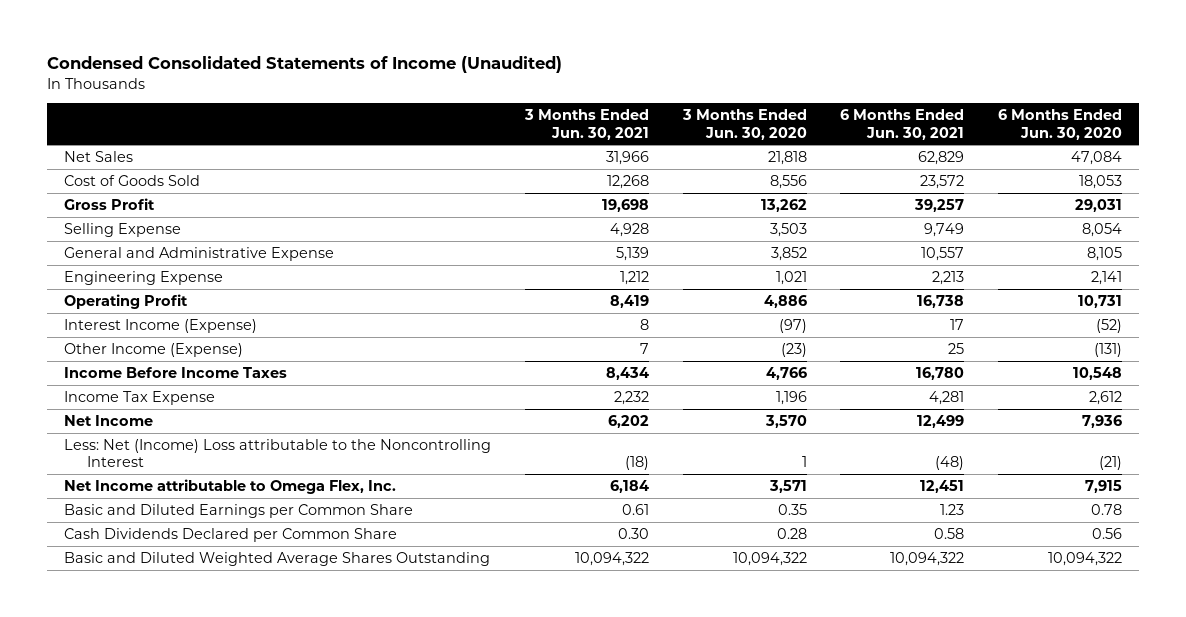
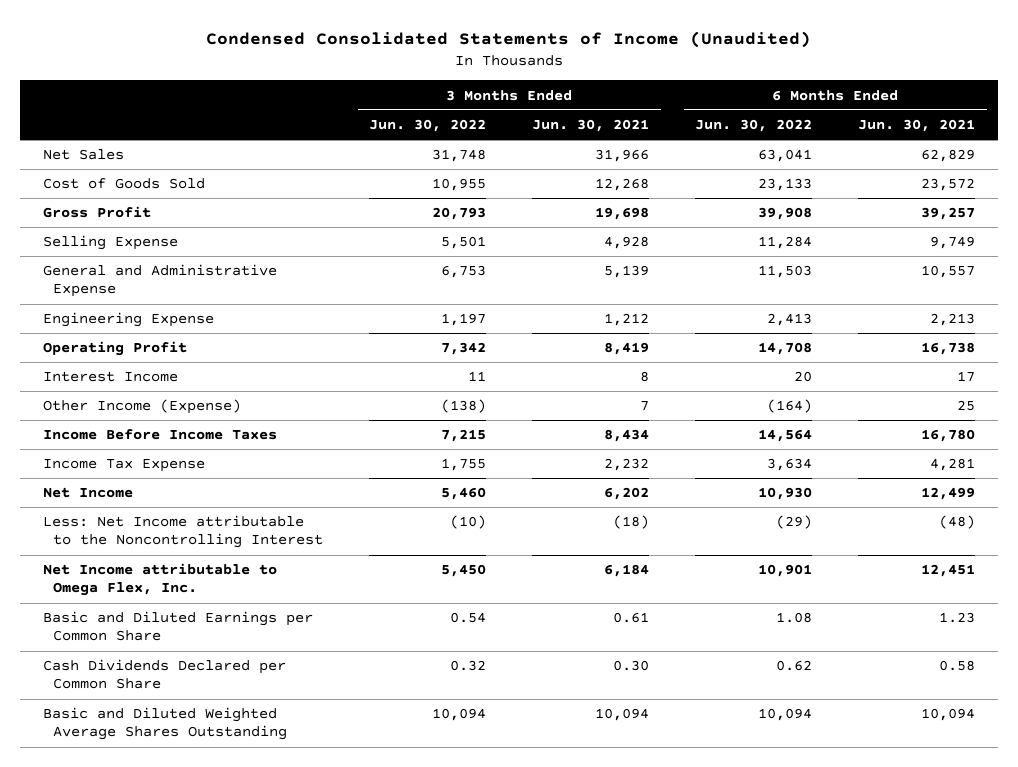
- | 3 Months Ended Jun. 30, 2021 | 3 Months Ended Jun. 30, 2020 | 6 Months Ended Jun. 30, 2021 | 6 Months Ended Jun. 30, 2020
+ | 3 Months Ended Jun. 30, 2022 | 3 Months Ended Jun. 30, 2021 | 6 Months Ended Jun. 30, 2022 | 6 Months Ended Jun. 30, 2021
- Interest Income (Expense) | 8 | (97) | 17 | (52)
+ Interest Income | 11 | 8 | 20 | 17
- Less: Net (Income) Loss attributable to the Noncontrolling Interest | (18) | 1 | (48) | (21)
+ Less: Net Income attributable to the Noncontrolling Interest | (10) | (18) | (29) | (48)
- Basic and Diluted Weighted Average Shares Outstanding | 10,094,322 | 10,094,322 | 10,094,322 | 10,094,322
+ Basic and Diluted Weighted Average Shares Outstanding | 10,094 | 10,094 | 10,094 | 10,094

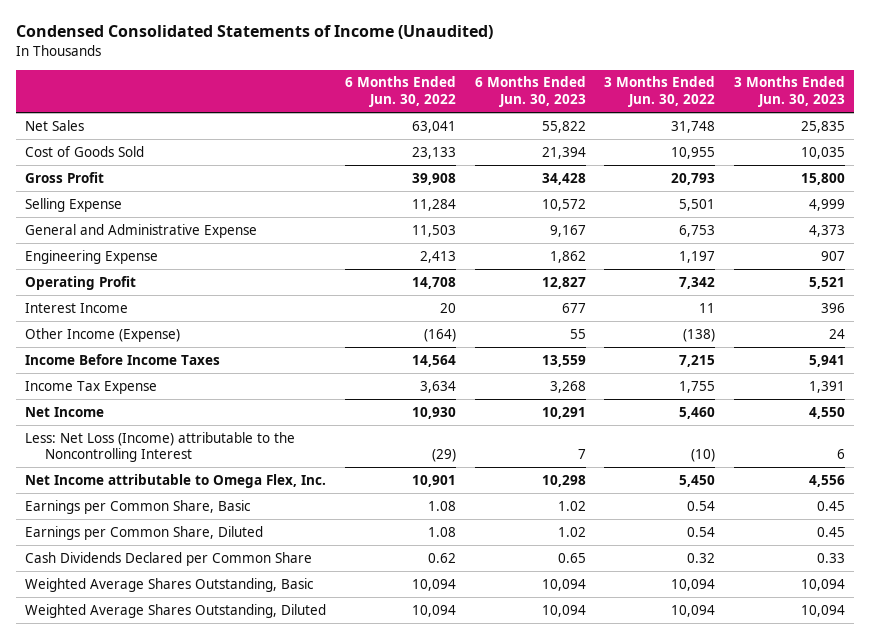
- | 3 Months Ended Jun. 30, 2022 | 3 Months Ended Jun. 30, 2021 | 6 Months Ended Jun. 30, 2022 | 6 Months Ended Jun. 30, 2021
+ | 6 Months Ended Jun. 30, 2022 | 6 Months Ended Jun. 30, 2023 | 3 Months Ended Jun. 30, 2022 | 3 Months Ended Jun. 30, 2023
- Less: Net Income attributable to the Noncontrolling Interest | (10) | (18) | (29) | (48)
+ Less: Net Loss (Income) attributable to the Noncontrolling Interest | (29) | 7 | (10) | 6
- Basic and Diluted Earnings per Common Share | 0.54 | 0.61 | 1.08 | 1.23
+ Earnings per Common Share, Basic | 1.08 | 1.02 | 0.54 | 0.45
+ Earnings per Common Share, Diluted | 1.08 | 1.02 | 0.54 | 0.45
- Basic and Diluted Weighted Average Shares Outstanding | 10,094 | 10,094 | 10,094 | 10,094
+ Weighted Average Shares Outstanding, Basic | 10,094 | 10,094 | 10,094 | 10,094
+ Weighted Average Shares Outstanding, Diluted | 10,094 | 10,094 | 10,094 | 10,094

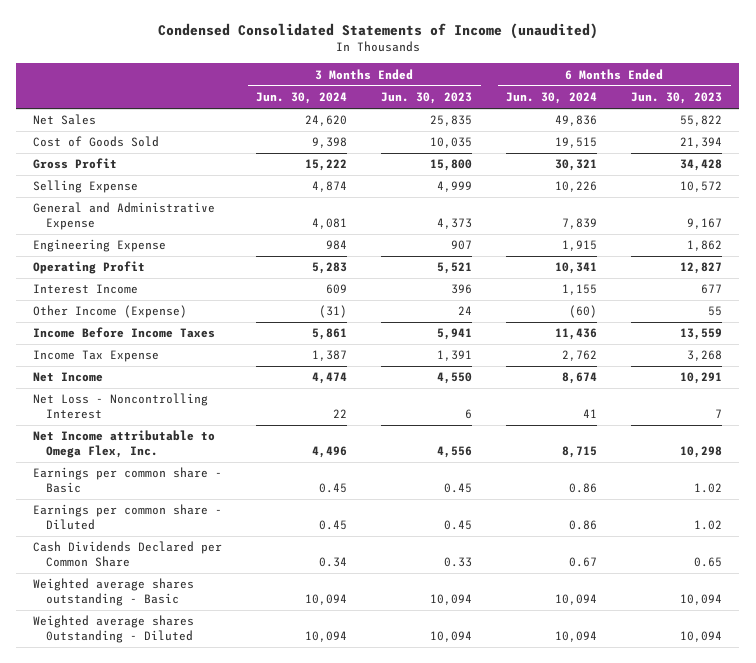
- Condensed Consolidated Statements of Income (Unaudited)
+ Condensed Consolidated Statements of Income (unaudited)
- | 6 Months Ended Jun. 30, 2022 | 6 Months Ended Jun. 30, 2023 | 3 Months Ended Jun. 30, 2022 | 3 Months Ended Jun. 30, 2023
+ | 3 Months Ended Jun. 30, 2024 | 3 Months Ended Jun. 30, 2023 | 6 Months Ended Jun. 30, 2024 | 6 Months Ended Jun. 30, 2023
- Less: Net Loss (Income) attributable to the Noncontrolling Interest | (29) | 7 | (10) | 6
+ Net Loss - Noncontrolling Interest | 22 | 6 | 41 | 7
- Earnings per Common Share, Basic | 1.08 | 1.02 | 0.54 | 0.45
- Earnings per Common Share, Diluted | 1.08 | 1.02 | 0.54 | 0.45
+ Earnings per common share - Basic | 0.45 | 0.45 | 0.86 | 1.02
+ Earnings per common share - Diluted | 0.45 | 0.45 | 0.86 | 1.02
- Weighted Average Shares Outstanding, Basic | 10,094 | 10,094 | 10,094 | 10,094
- Weighted Average Shares Outstanding, Diluted | 10,094 | 10,094 | 10,094 | 10,094
+ Weighted average shares outstanding - Basic | 10,094 | 10,094 | 10,094 | 10,094
+ Weighted average shares 0utstanding - Diluted | 10,094 | 10,094 | 10,094 | 10,094

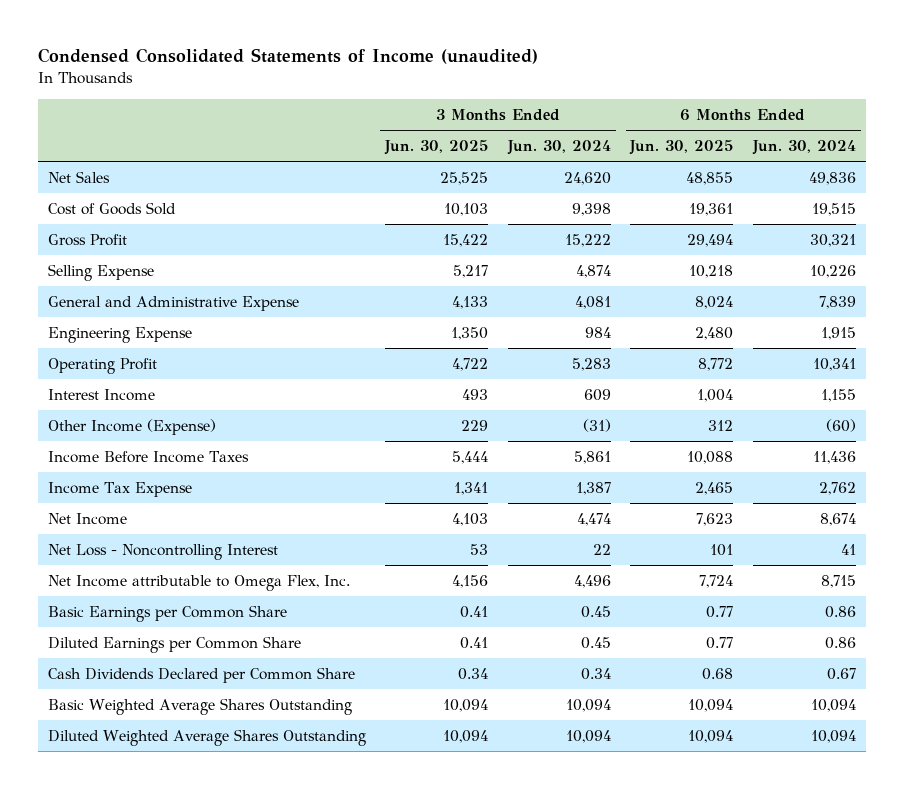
- | 3 Months Ended Jun. 30, 2024 | 3 Months Ended Jun. 30, 2023 | 6 Months Ended Jun. 30, 2024 | 6 Months Ended Jun. 30, 2023
+ | 3 Months Ended Jun. 30, 2025 | 3 Months Ended Jun. 30, 2024 | 6 Months Ended Jun. 30, 2025 | 6 Months Ended Jun. 30, 2024
- Earnings per common share - Basic | 0.45 | 0.45 | 0.86 | 1.02
- Earnings per common share - Diluted | 0.45 | 0.45 | 0.86 | 1.02
+ Basic Earnings per Common Share | 0.41 | 0.45 | 0.77 | 0.86
+ Diluted Earnings per Common Share | 0.41 | 0.45 | 0.77 | 0.86
- Weighted average shares outstanding - Basic | 10,094 | 10,094 | 10,094 | 10,094
- Weighted average shares 0utstanding - Diluted | 10,094 | 10,094 | 10,094 | 10,094
+ Basic Weighted Average Shares Outstanding | 10,094 | 10,094 | 10,094 | 10,094
+ Diluted Weighted Average Shares Outstanding | 10,094 | 10,094 | 10,094 | 10,094

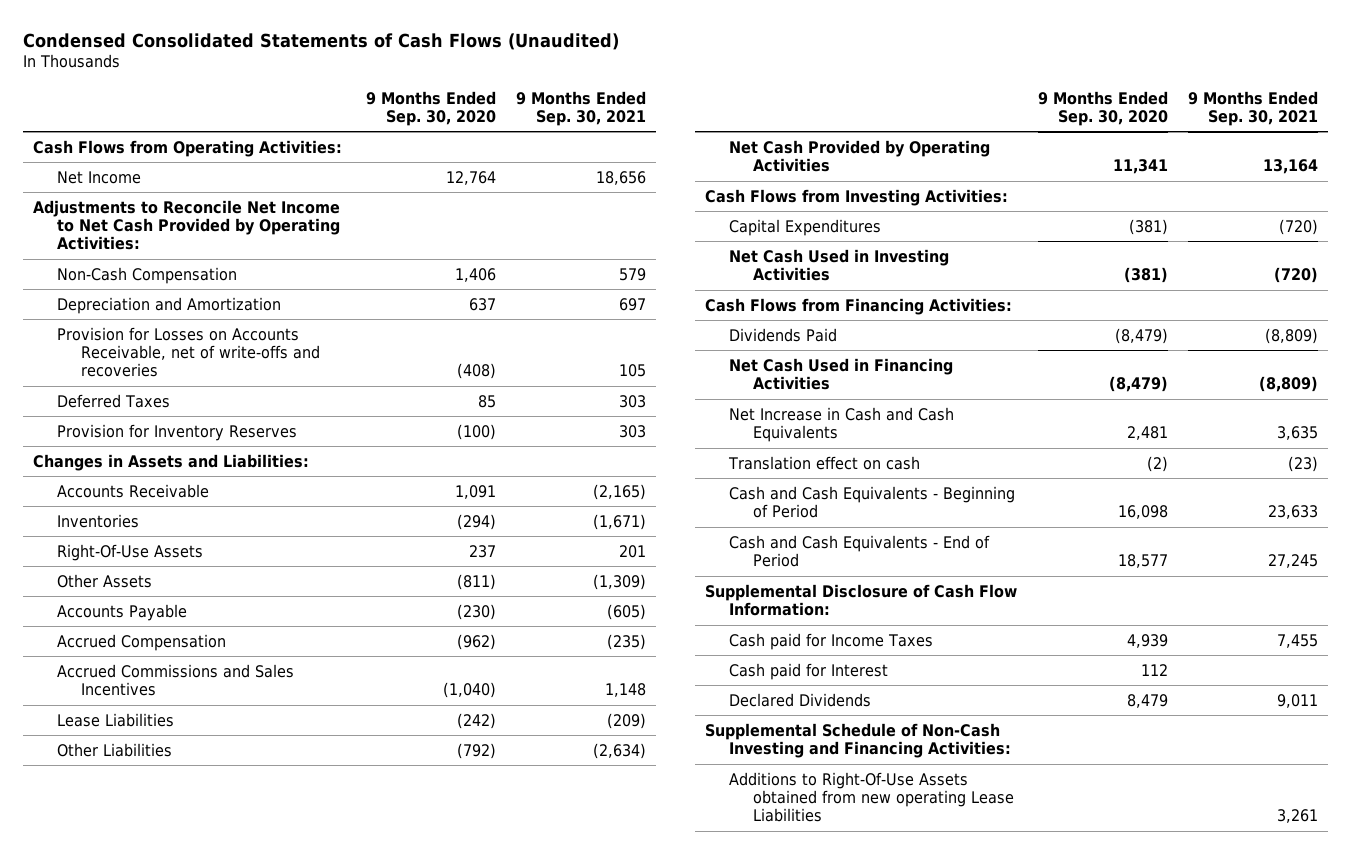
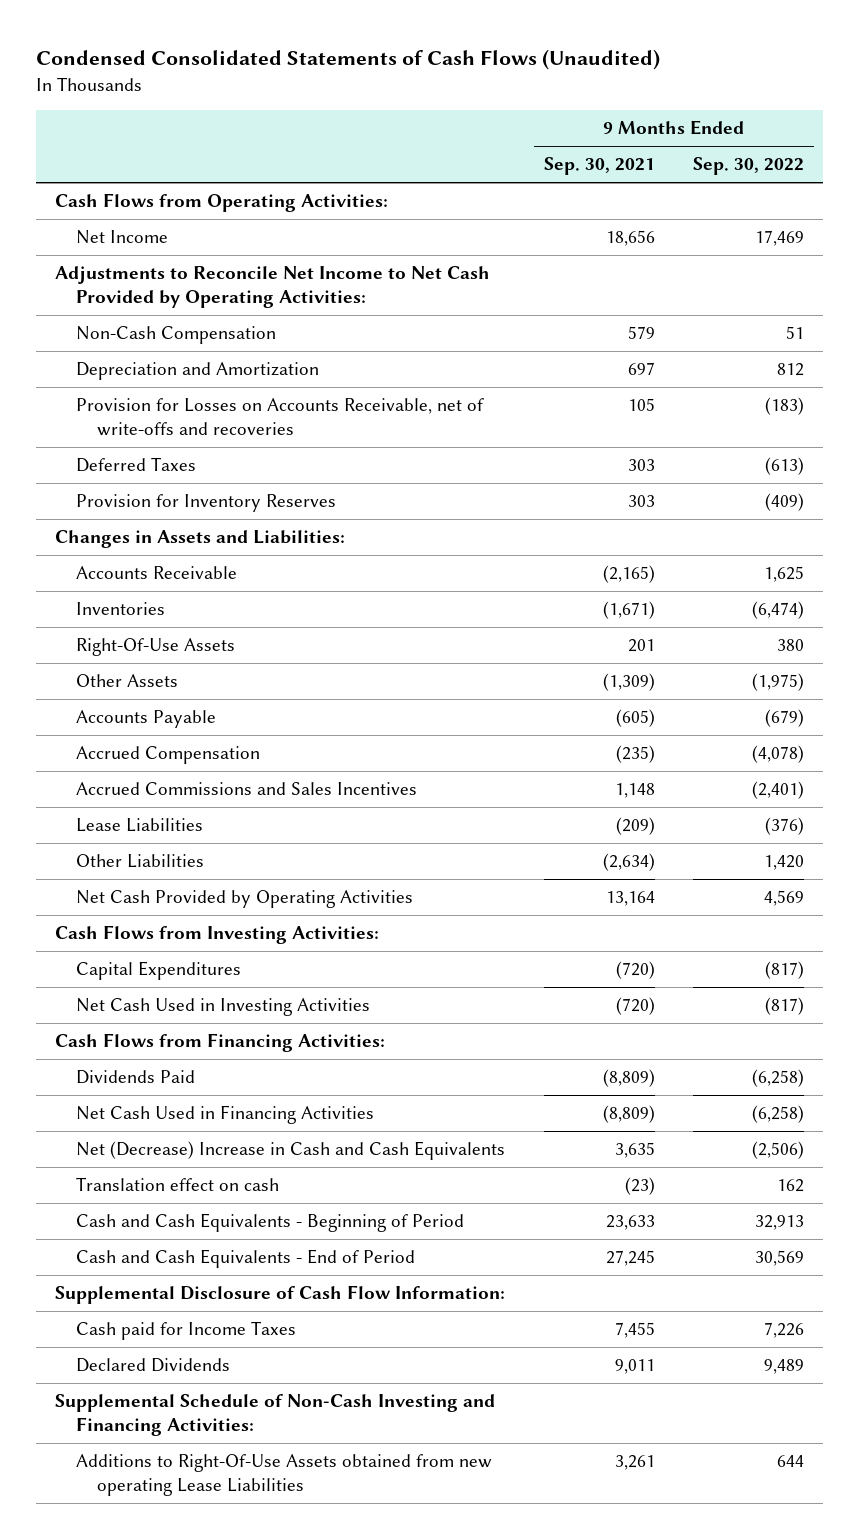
- | 9 Months Ended Sep. 30, 2020 | 9 Months Ended Sep. 30, 2021
+ | 9 Months Ended Sep. 30, 2021 | 9 Months Ended Sep. 30, 2022
- Net Increase in Cash and Cash Equivalents | 2,481 | 3,635
+ Net (Decrease) Increase in Cash and Cash Equivalents | 3,635 | (2,506)
- Cash paid for Interest | 112 |

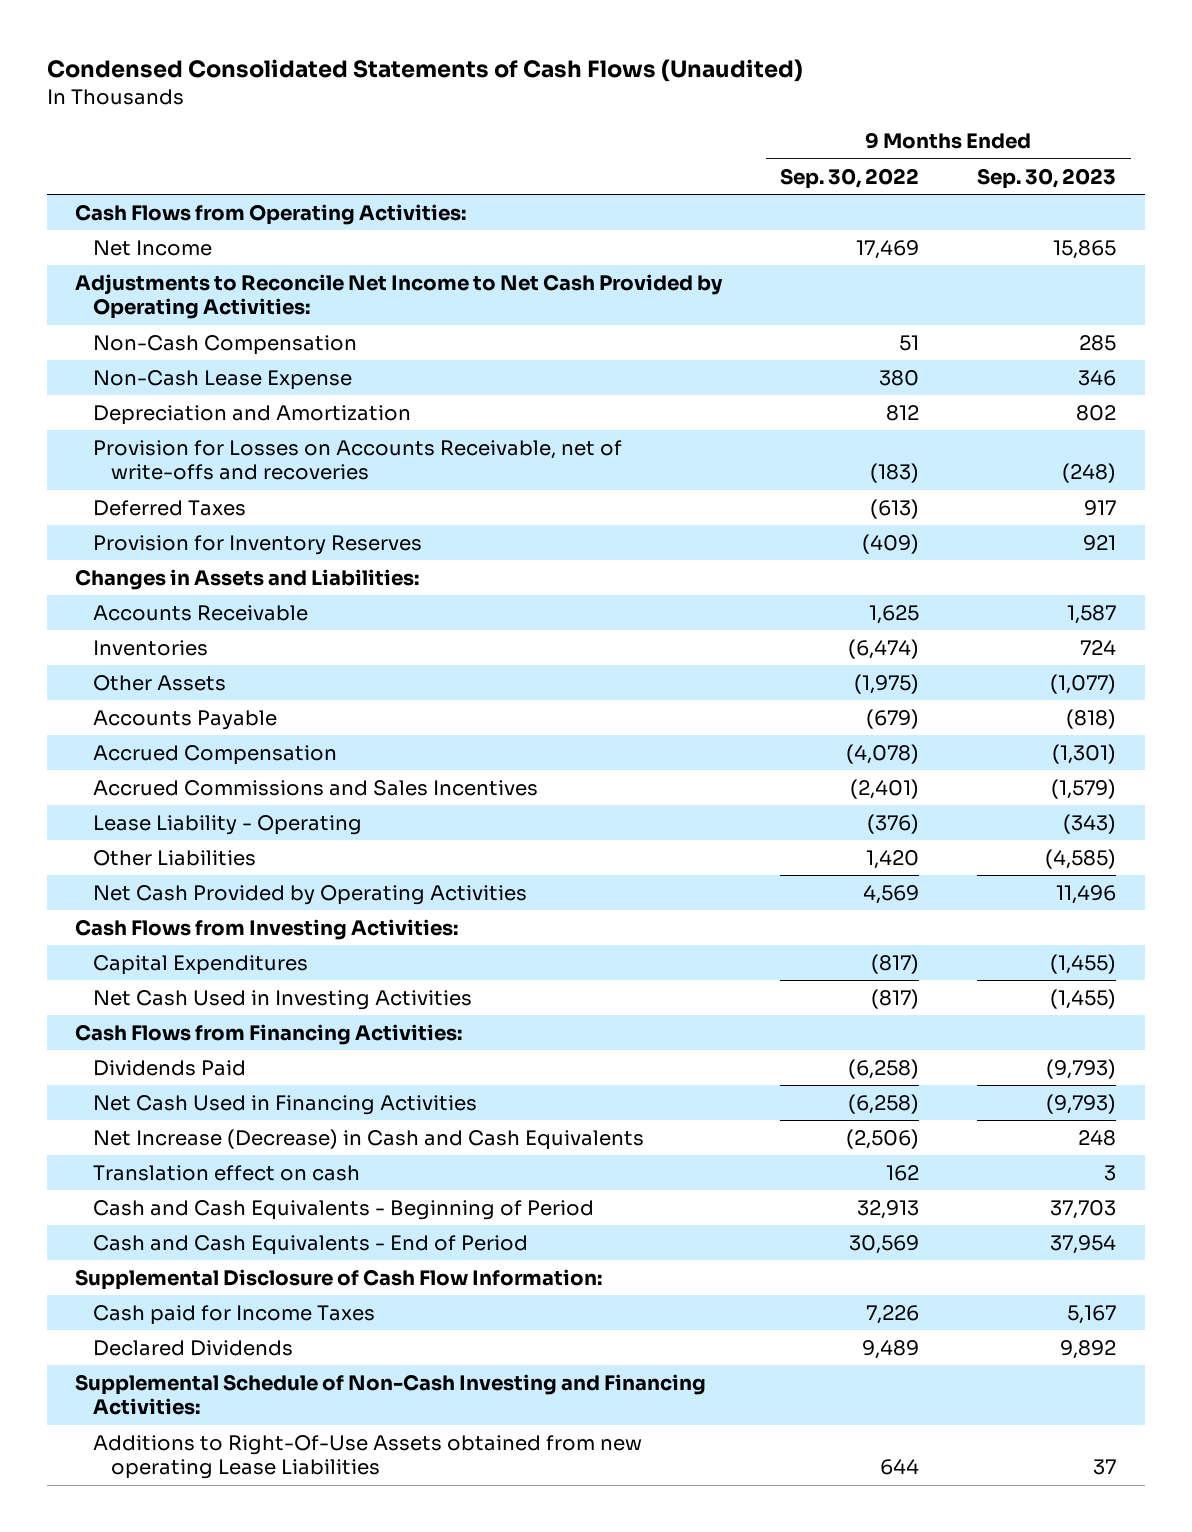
- | 9 Months Ended Sep. 30, 2021 | 9 Months Ended Sep. 30, 2022
+ | 9 Months Ended Sep. 30, 2022 | 9 Months Ended Sep. 30, 2023
+ Non-Cash Lease Expense | 380 | 346
- Right-Of-Use Assets | 201 | 380
- Lease Liabilities | (209) | (376)
+ Lease Liability - Operating | (376) | (343)
- Net (Decrease) Increase in Cash and Cash Equivalents | 3,635 | (2,506)
+ Net Increase (Decrease) in Cash and Cash Equivalents | (2,506) | 248

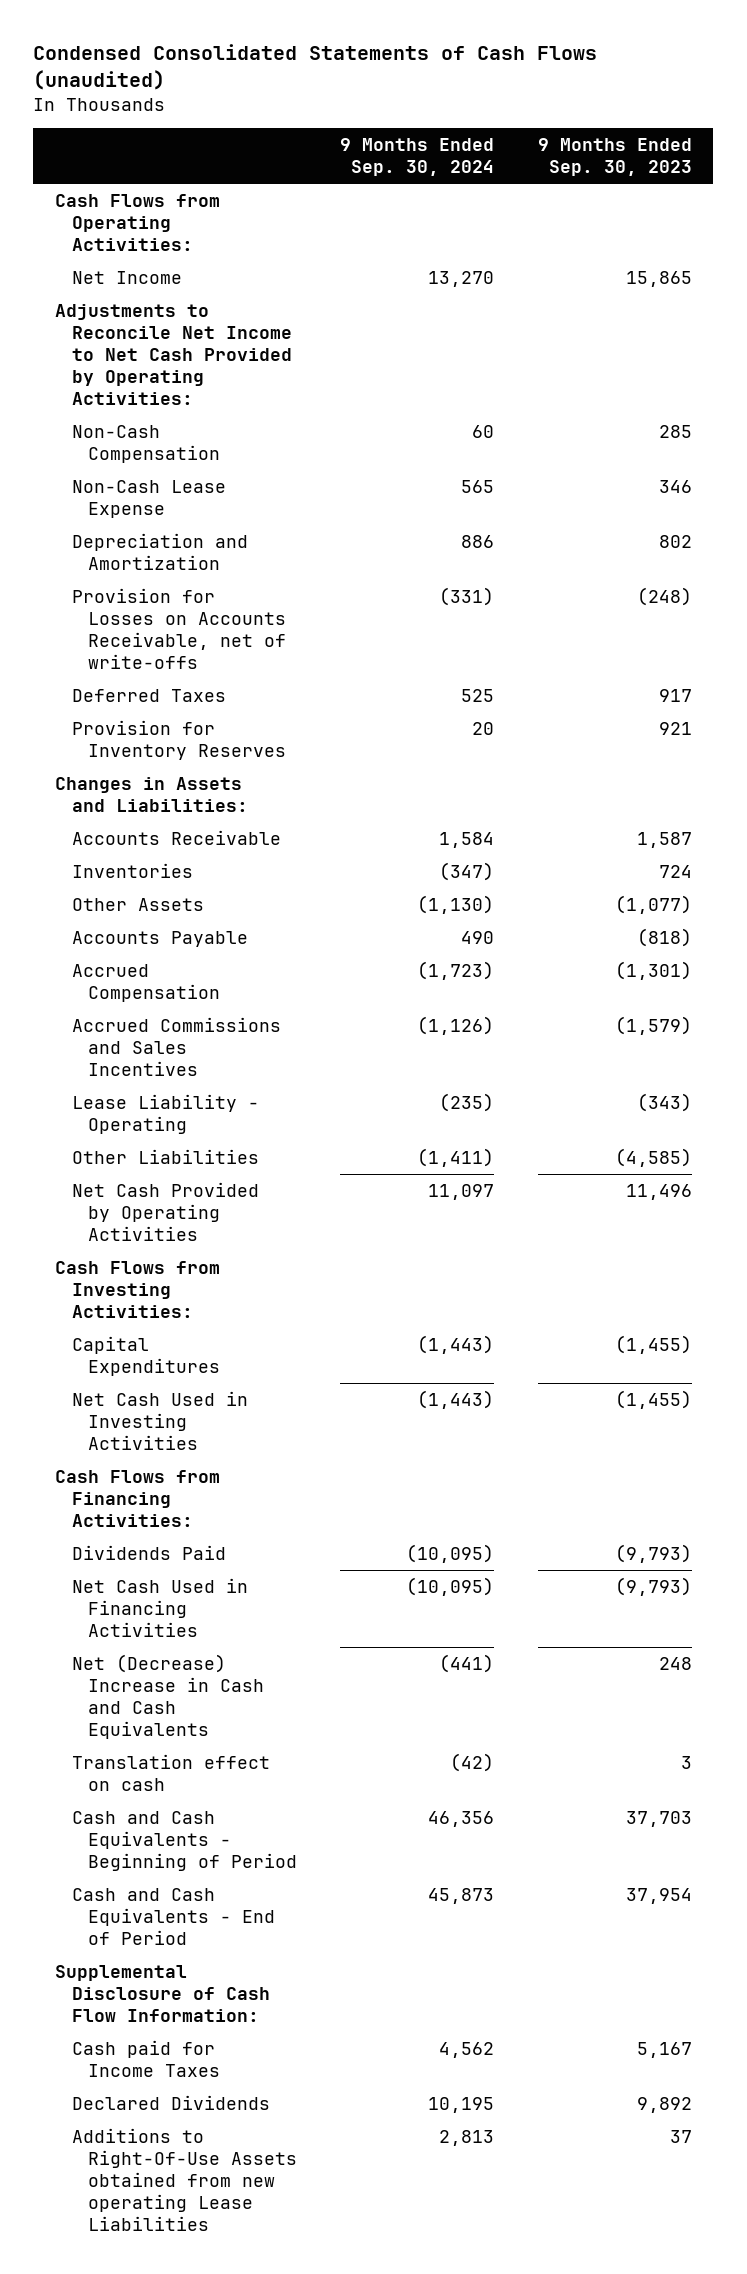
- Condensed Consolidated Statements of Cash Flows (Unaudited)
+ Condensed Consolidated Statements of Cash Flows (unaudited)
- | 9 Months Ended Sep. 30, 2022 | 9 Months Ended Sep. 30, 2023
+ | 9 Months Ended Sep. 30, 2024 | 9 Months Ended Sep. 30, 2023
- Provision for Losses on Accounts Receivable, net of write-offs and recoveries | (183) | (248)
+ Provision for Losses on Accounts Receivable, net of write-offs | (331) | (248)
- Net Increase (Decrease) in Cash and Cash Equivalents | (2,506) | 248
+ Net (Decrease) Increase in Cash and Cash Equivalents | (441) | 248
- Supplemental Schedule of Non-Cash Investing and Financing Activities:

